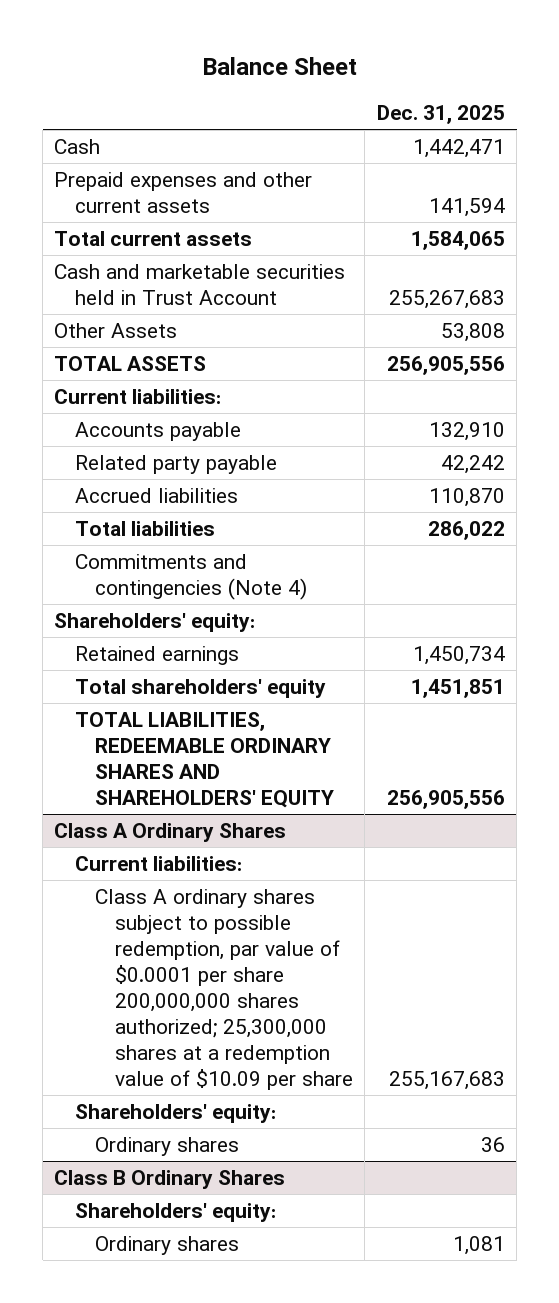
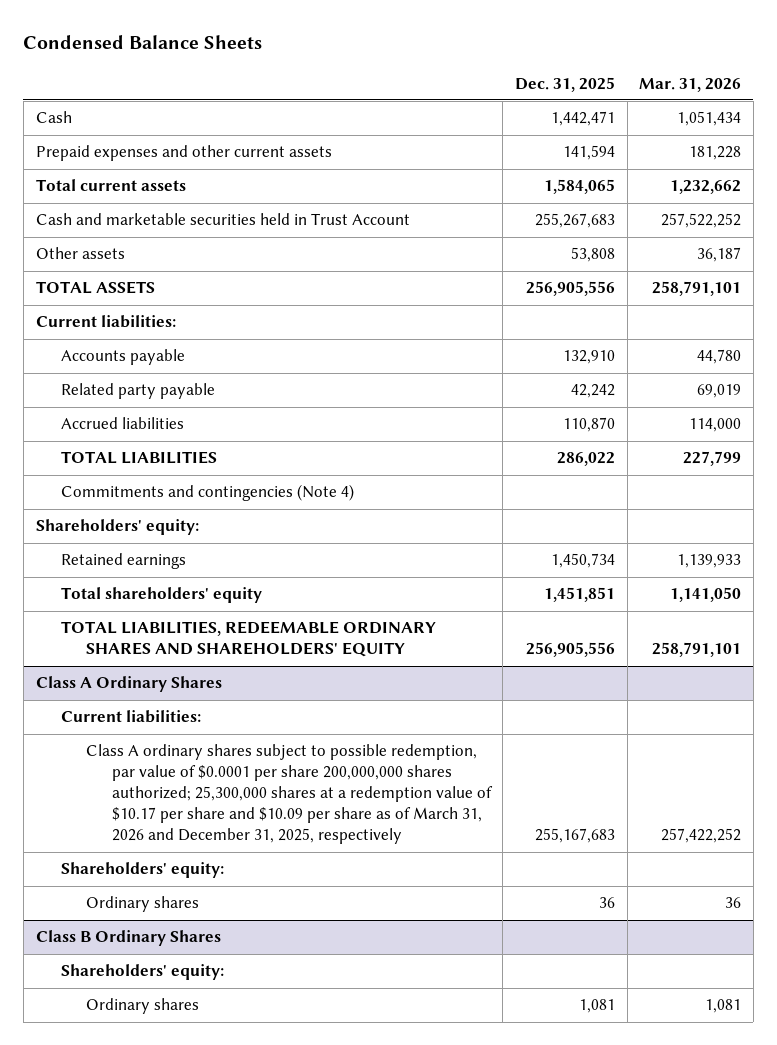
- Balance Sheet
+ Condensed Balance Sheets
- | Dec. 31, 2025
+ | Dec. 31, 2025 | Mar. 31, 2026
- Other Assets | 53,808
+ Other assets | 53,808 | 36,187
- Total liabilities | 286,022
+ TOTAL LIABILITIES | 286,022 | 227,799
@ Class A Ordinary Shares
- Class A ordinary shares subject to possible redemption, par value of $0.0001 per share 200,000,000 shares authorized; 25,300,000 shares at a redemption value of $10.09 per share | 255,167,683
+ Class A ordinary shares subject to possible redemption, par value of $0.0001 per share 200,000,000 shares authorized; 25,300,000 shares at a redemption value of $10.17 per share and $10.09 per share as of March 31, 2026 and December 31, 2025, respectively | 255,167,683 | 257,422,252

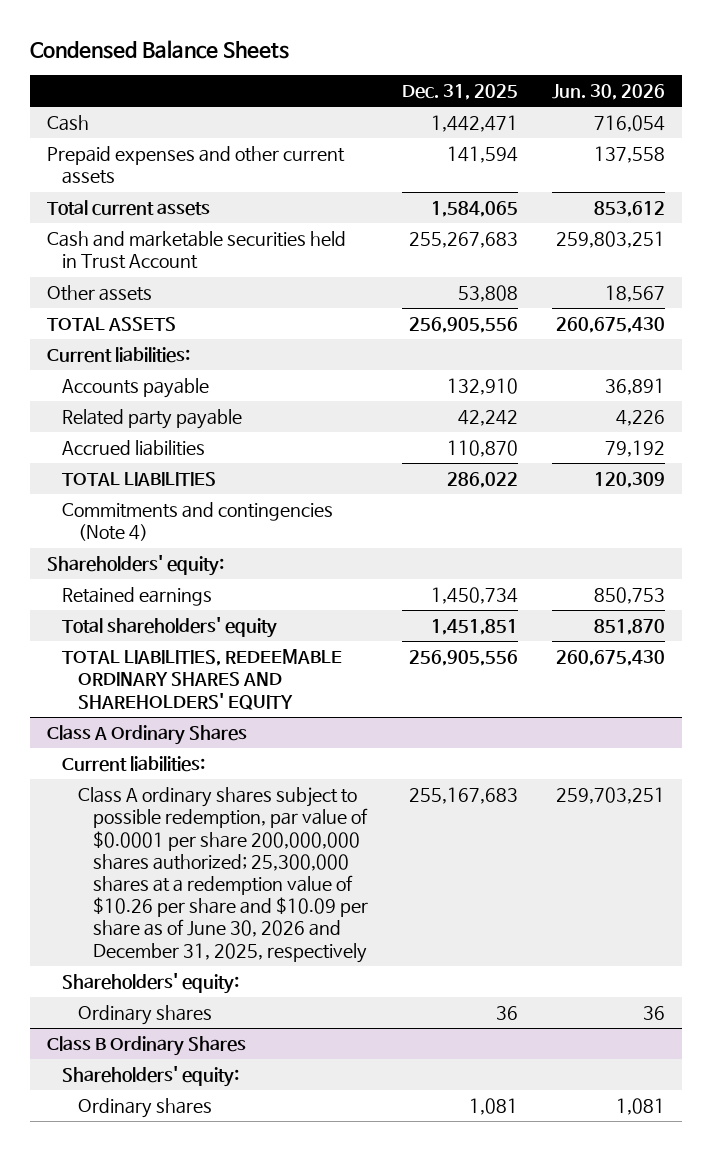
- | Dec. 31, 2025 | Mar. 31, 2026
+ | Dec. 31, 2025 | Jun. 30, 2026
@ Class A Ordinary Shares
- Class A ordinary shares subject to possible redemption, par value of $0.0001 per share 200,000,000 shares authorized; 25,300,000 shares at a redemption value of $10.17 per share and $10.09 per share as of March 31, 2026 and December 31, 2025, respectively | 255,167,683 | 257,422,252
+ Class A ordinary shares subject to possible redemption, par value of $0.0001 per share 200,000,000 shares authorized; 25,300,000 shares at a redemption value of $10.26 per share and $10.09 per share as of June 30, 2026 and December 31, 2025, respectively | 255,167,683 | 259,703,251

